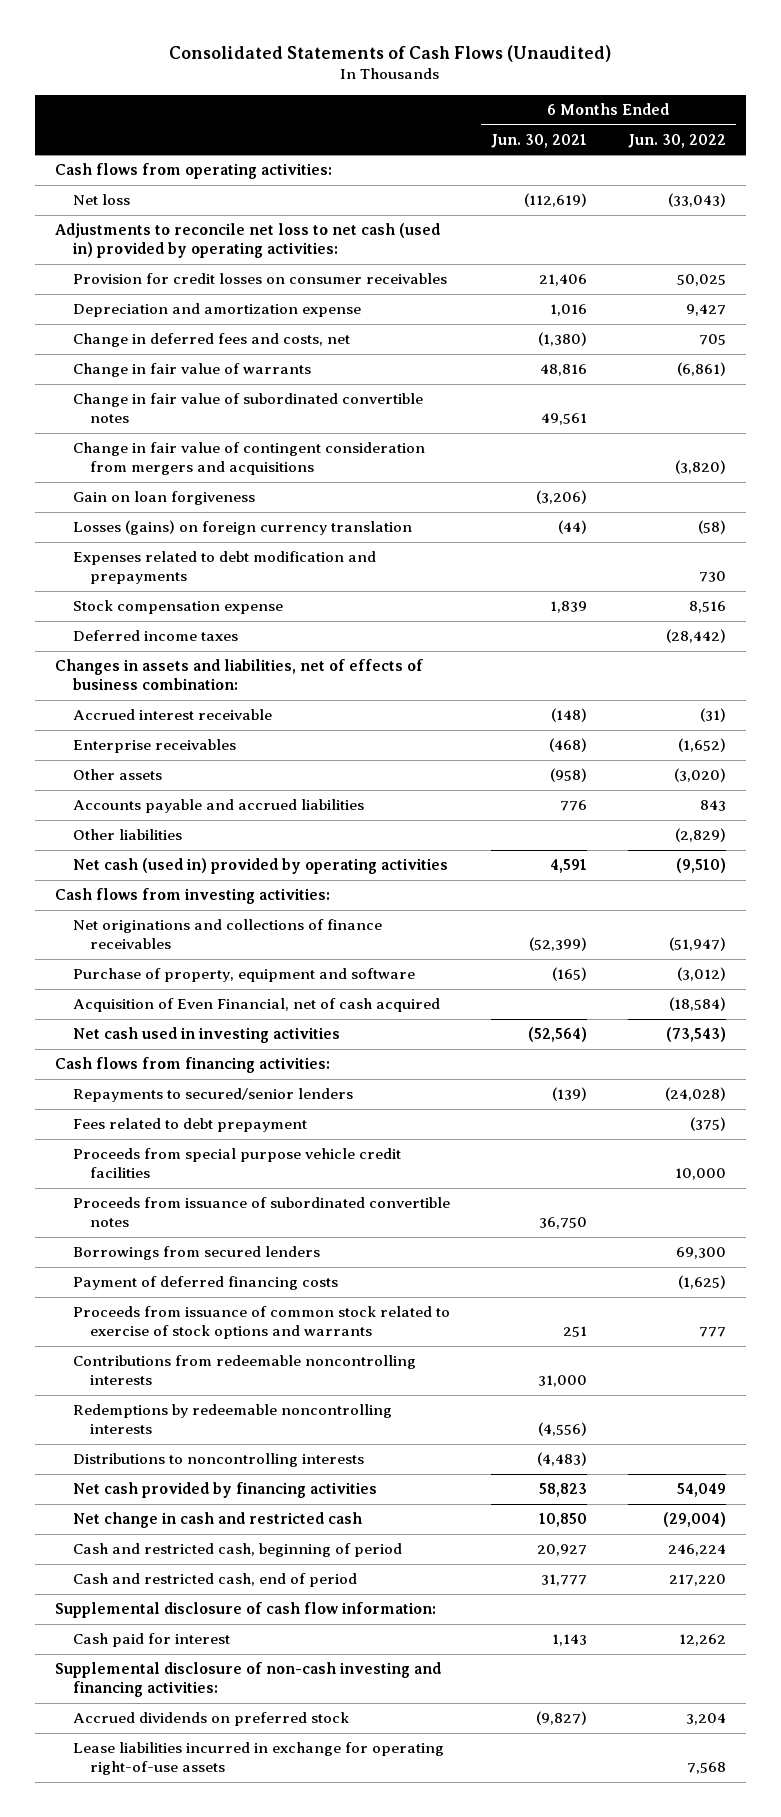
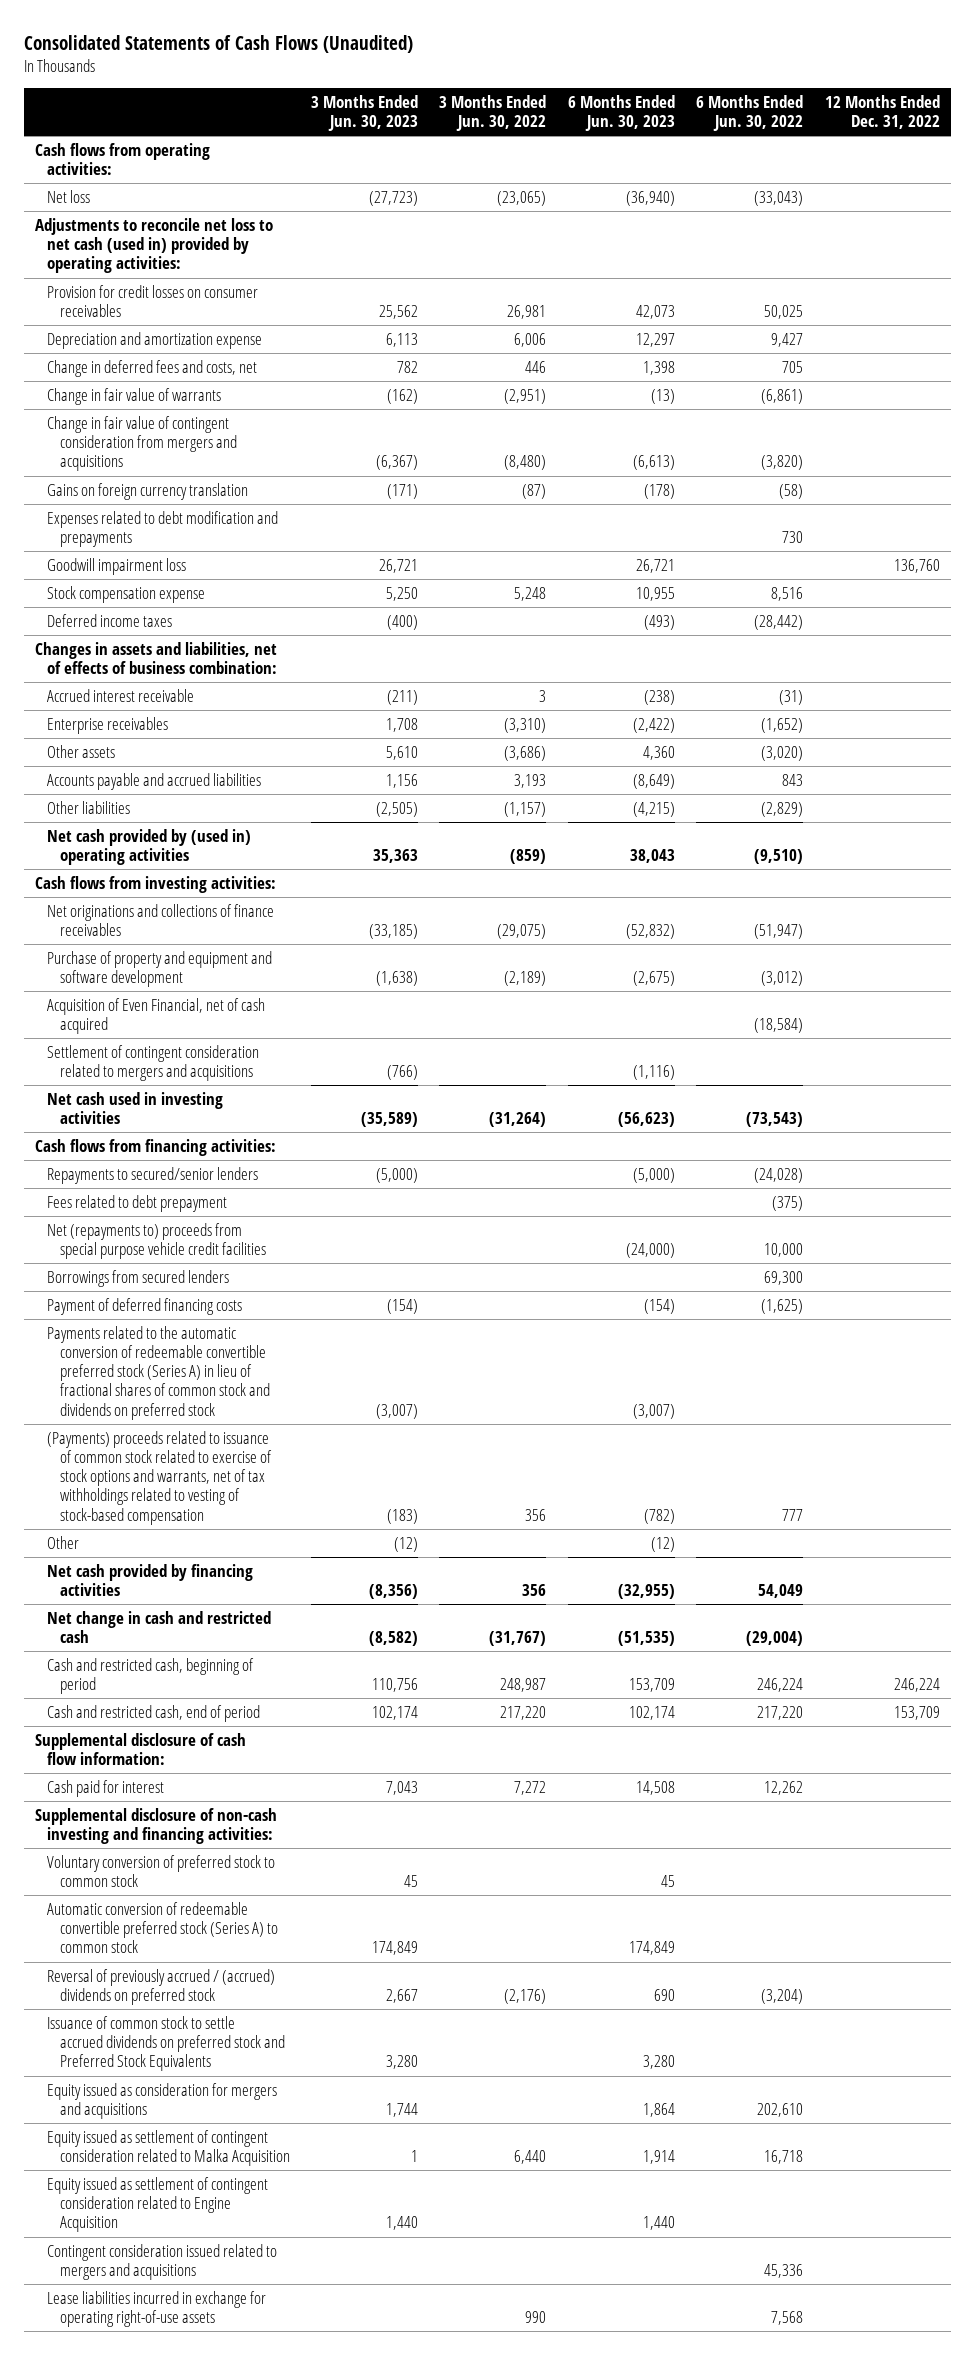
- | 6 Months Ended Jun. 30, 2021 | 6 Months Ended Jun. 30, 2022
+ | 3 Months Ended Jun. 30, 2023 | 3 Months Ended Jun. 30, 2022 | 6 Months Ended Jun. 30, 2023 | 6 Months Ended Jun. 30, 2022 | 12 Months Ended Dec. 31, 2022
- Change in fair value of subordinated convertible notes | 49,561 |
- Gain on loan forgiveness | (3,206) |
- Losses (gains) on foreign currency translation | (44) | (58)
+ Gains on foreign currency translation | (171) | (87) | (178) | (58) |
+ Goodwill impairment loss | 26,721 | | 26,721 | | 136,760
- Net cash (used in) provided by operating activities | 4,591 | (9,510)
+ Net cash provided by (used in) operating activities | 35,363 | (859) | 38,043 | (9,510) |
- Purchase of property, equipment and software | (165) | (3,012)
+ Purchase of property and equipment and software development | (1,638) | (2,189) | (2,675) | (3,012) |
+ Settlement of contingent consideration related to mergers and acquisitions | (766) | | (1,116) | |
- Proceeds from special purpose vehicle credit facilities | | 10,000
- Proceeds from issuance of subordinated convertible notes | 36,750 |
+ Net (repayments to) proceeds from special purpose vehicle credit facilities | | | (24,000) | 10,000 |
- Proceeds from issuance of common stock related to exercise of stock options and warrants | 251 | 777
- Contributions from redeemable noncontrolling interests | 31,000 |
- Redemptions by redeemable noncontrolling interests | (4,556) |
- Distributions to noncontrolling interests | (4,483) |
+ Payments related to the automatic conversion of redeemable convertible preferred stock (Series A) in lieu of fractional shares of common stock and dividends on preferred stock | (3,007) | | (3,007) | |
+ (Payments) proceeds related to issuance of common stock related to exercise of stock options and warrants, net of tax withholdings related to vesting of stock-based compensation | (183) | 356 | (782) | 777 |
+ Other | (12) | | (12) | |
- Accrued dividends on preferred stock | (9,827) | 3,204
+ Voluntary conversion of preferred stock to common stock | 45 | | 45 | |
+ Automatic conversion of redeemable convertible preferred stock (Series A) to common stock | 174,849 | | 174,849 | |
+ Reversal of previously accrued / (accrued) dividends on preferred stock | 2,667 | (2,176) | 690 | (3,204) |
+ Issuance of common stock to settle accrued dividends on preferred stock and Preferred Stock Equivalents | 3,280 | | 3,280 | |
+ Equity issued as consideration for mergers and acquisitions | 1,744 | | 1,864 | 202,610 |
+ Equity issued as settlement of contingent consideration related to Malka Acquisition | 1 | 6,440 | 1,914 | 16,718 |
+ Equity issued as settlement of contingent consideration related to Engine Acquisition | 1,440 | | 1,440 | |
+ Contingent consideration issued related to mergers and acquisitions | | | | 45,336 |

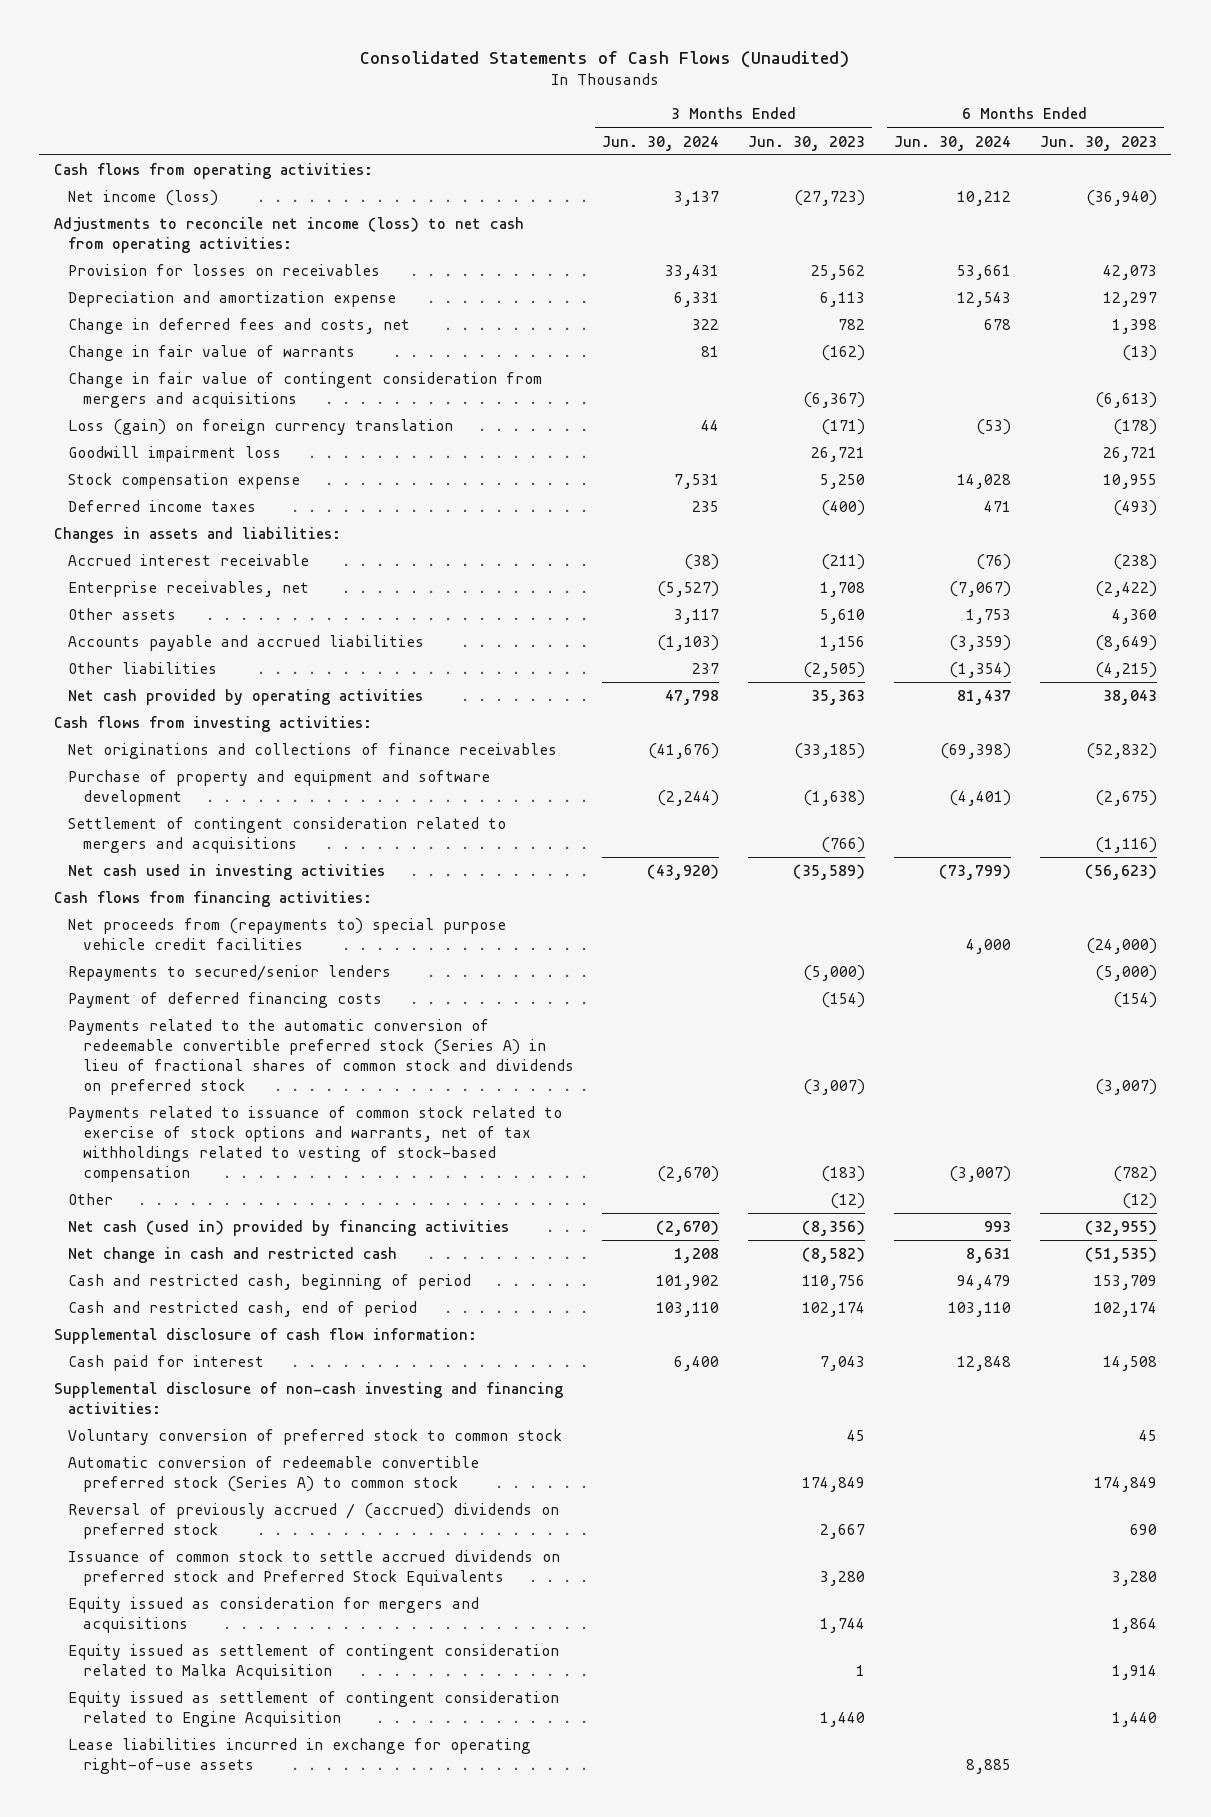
- | 3 Months Ended Jun. 30, 2023 | 3 Months Ended Jun. 30, 2022 | 6 Months Ended Jun. 30, 2023 | 6 Months Ended Jun. 30, 2022 | 12 Months Ended Dec. 31, 2022
+ | 3 Months Ended Jun. 30, 2024 | 3 Months Ended Jun. 30, 2023 | 6 Months Ended Jun. 30, 2024 | 6 Months Ended Jun. 30, 2023
- Net loss | (27,723) | (23,065) | (36,940) | (33,043) |
- Adjustments to reconcile net loss to net cash (used in) provided by operating activities:
- Provision for credit losses on consumer receivables | 25,562 | 26,981 | 42,073 | 50,025 |
+ Net income (loss) | 3,137 | (27,723) | 10,212 | (36,940)
+ Adjustments to reconcile net income (loss) to net cash from operating activities:
+ Provision for losses on receivables | 33,431 | 25,562 | 53,661 | 42,073
- Gains on foreign currency translation | (171) | (87) | (178) | (58) |
- Expenses related to debt modification and prepayments | | | | 730 |
+ Loss (gain) on foreign currency translation | 44 | (171) | (53) | (178)
- Changes in assets and liabilities, net of effects of business combination:
+ Changes in assets and liabilities:
- Enterprise receivables | 1,708 | (3,310) | (2,422) | (1,652) |
+ Enterprise receivables, net | (5,527) | 1,708 | (7,067) | (2,422)
- Net cash provided by (used in) operating activities | 35,363 | (859) | 38,043 | (9,510) |
+ Net cash provided by operating activities | 47,798 | 35,363 | 81,437 | 38,043
- Acquisition of Even Financial, net of cash acquired | | | | (18,584) |
+ Net proceeds from (repayments to) special purpose vehicle credit facilities | | | 4,000 | (24,000)
- Fees related to debt prepayment | | | | (375) |
- Net (repayments to) proceeds from special purpose vehicle credit facilities | | | (24,000) | 10,000 |
- Borrowings from secured lenders | | | | 69,300 |
- (Payments) proceeds related to issuance of common stock related to exercise of stock options and warrants, net of tax withholdings related to vesting of stock-based compensation | (183) | 356 | (782) | 777 |
+ Payments related to issuance of common stock related to exercise of stock options and warrants, net of tax withholdings related to vesting of stock-based compensation | (2,670) | (183) | (3,007) | (782)
- Net cash provided by financing activities | (8,356) | 356 | (32,955) | 54,049 |
+ Net cash (used in) provided by financing activities | (2,670) | (8,356) | 993 | (32,955)
- Contingent consideration issued related to mergers and acquisitions | | | | 45,336 |

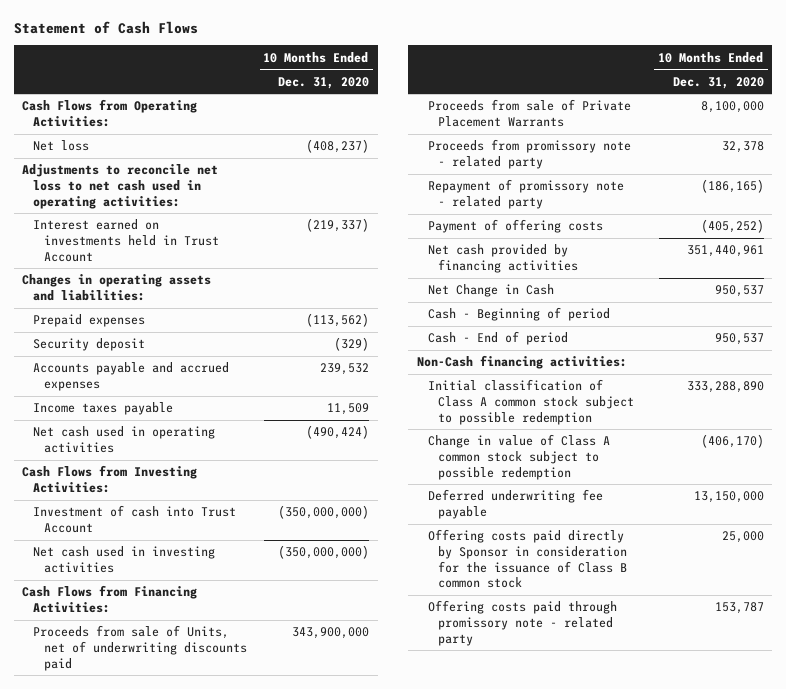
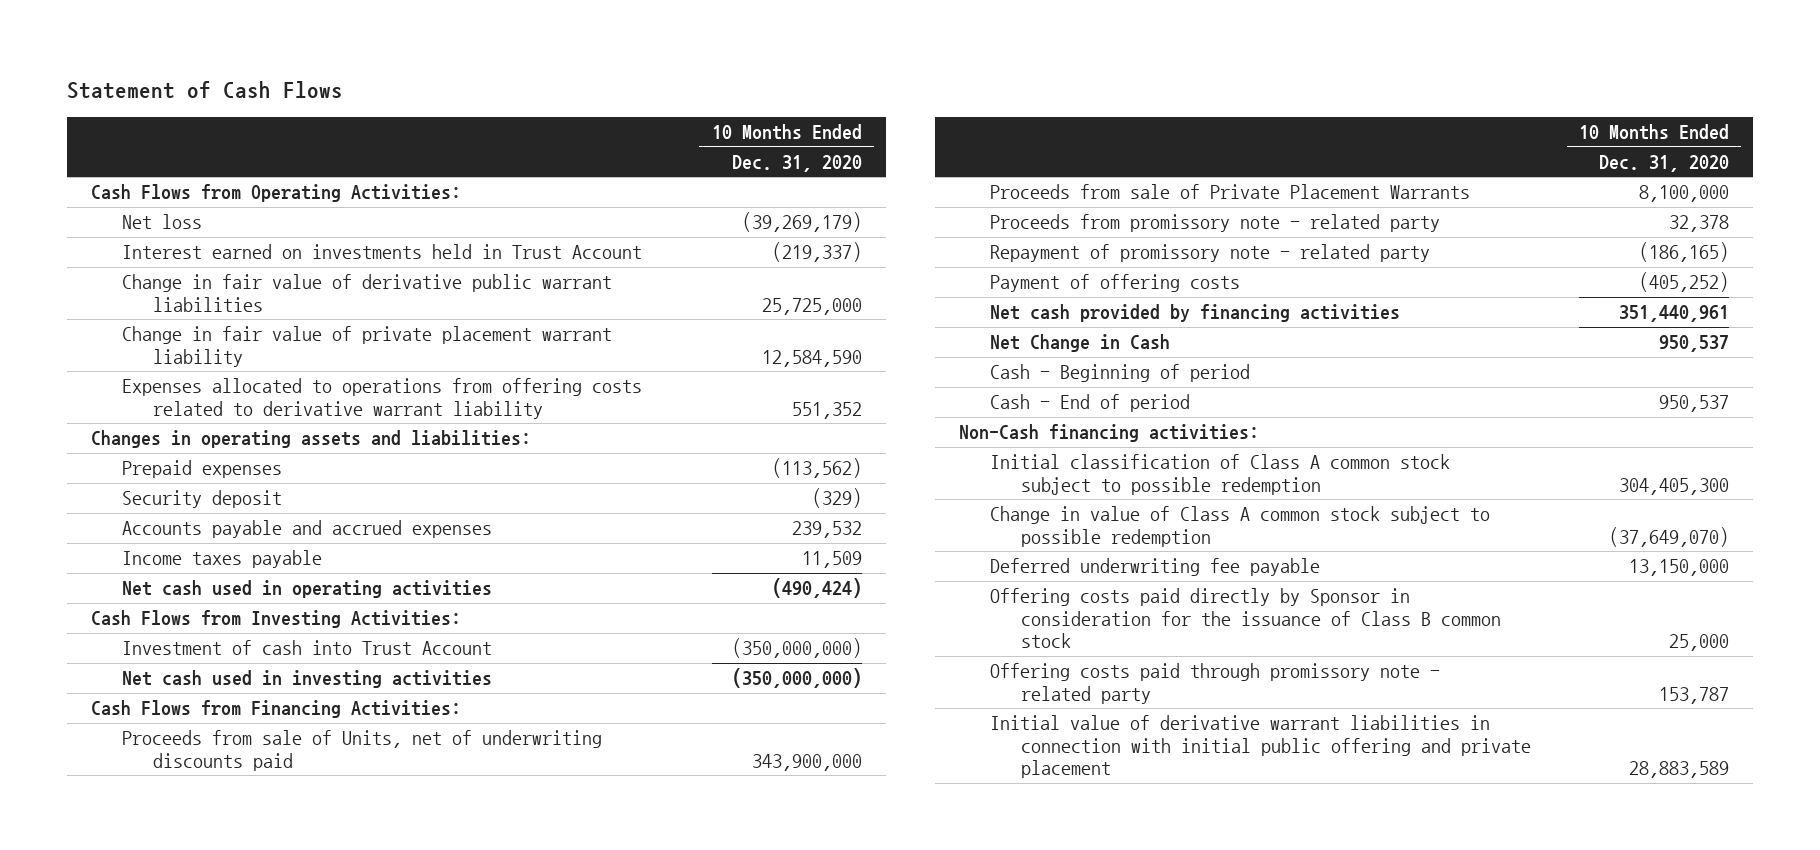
- Net loss | (408,237)
- Adjustments to reconcile net loss to net cash used in operating activities:
+ Net loss | (39,269,179)
+ Change in fair value of derivative public warrant liabilities | 25,725,000
+ Change in fair value of private placement warrant liability | 12,584,590
+ Expenses allocated to operations from offering costs related to derivative warrant liability | 551,352
- Initial classification of Class A common stock subject to possible redemption | 333,288,890
- Change in value of Class A common stock subject to possible redemption | (406,170)
+ Initial classification of Class A common stock subject to possible redemption | 304,405,300
+ Change in value of Class A common stock subject to possible redemption | (37,649,070)
+ Initial value of derivative warrant liabilities in connection with initial public offering and private placement | 28,883,589

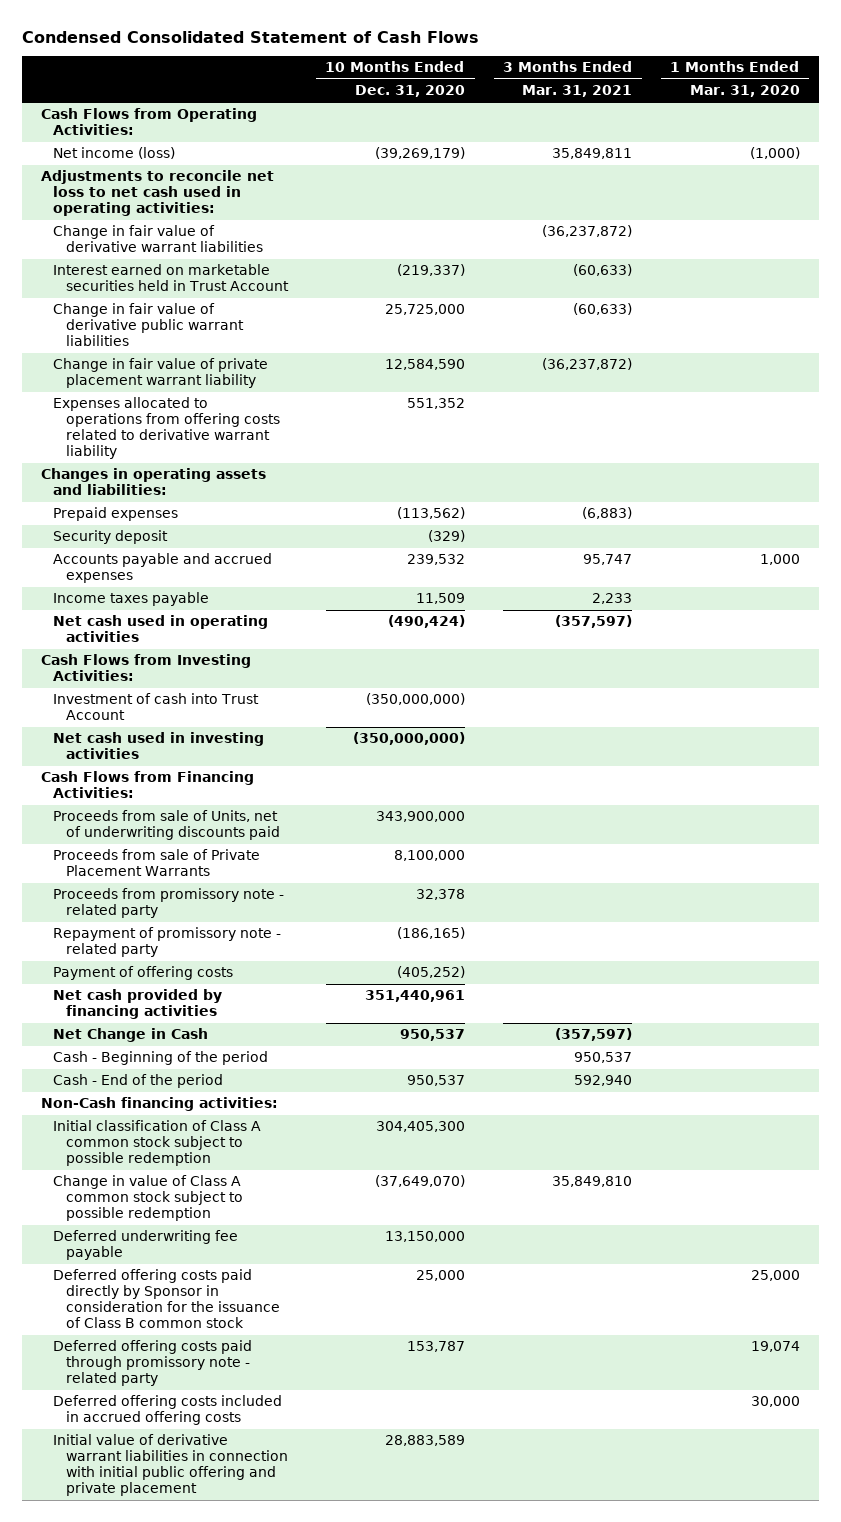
- Statement of Cash Flows
+ Condensed Consolidated Statement of Cash Flows
- | 10 Months Ended Dec. 31, 2020
+ | 10 Months Ended Dec. 31, 2020 | 3 Months Ended Mar. 31, 2021 | 1 Months Ended Mar. 31, 2020
- Net loss | (39,269,179)
- Interest earned on investments held in Trust Account | (219,337)
+ Net income (loss) | (39,269,179) | 35,849,811 | (1,000)
+ Adjustments to reconcile net loss to net cash used in operating activities:
+ Change in fair value of derivative warrant liabilities | | (36,237,872) |
+ Interest earned on marketable securities held in Trust Account | (219,337) | (60,633) |
- Cash - Beginning of period
- Cash - End of period | 950,537
+ Cash - Beginning of the period | | 950,537 |
+ Cash - End of the period | 950,537 | 592,940 |
- Offering costs paid directly by Sponsor in consideration for the issuance of Class B common stock | 25,000
- Offering costs paid through promissory note - related party | 153,787
+ Deferred offering costs paid directly by Sponsor in consideration for the issuance of Class B common stock | 25,000 | | 25,000
+ Deferred offering costs paid through promissory note - related party | 153,787 | | 19,074
+ Deferred offering costs included in accrued offering costs | | | 30,000

